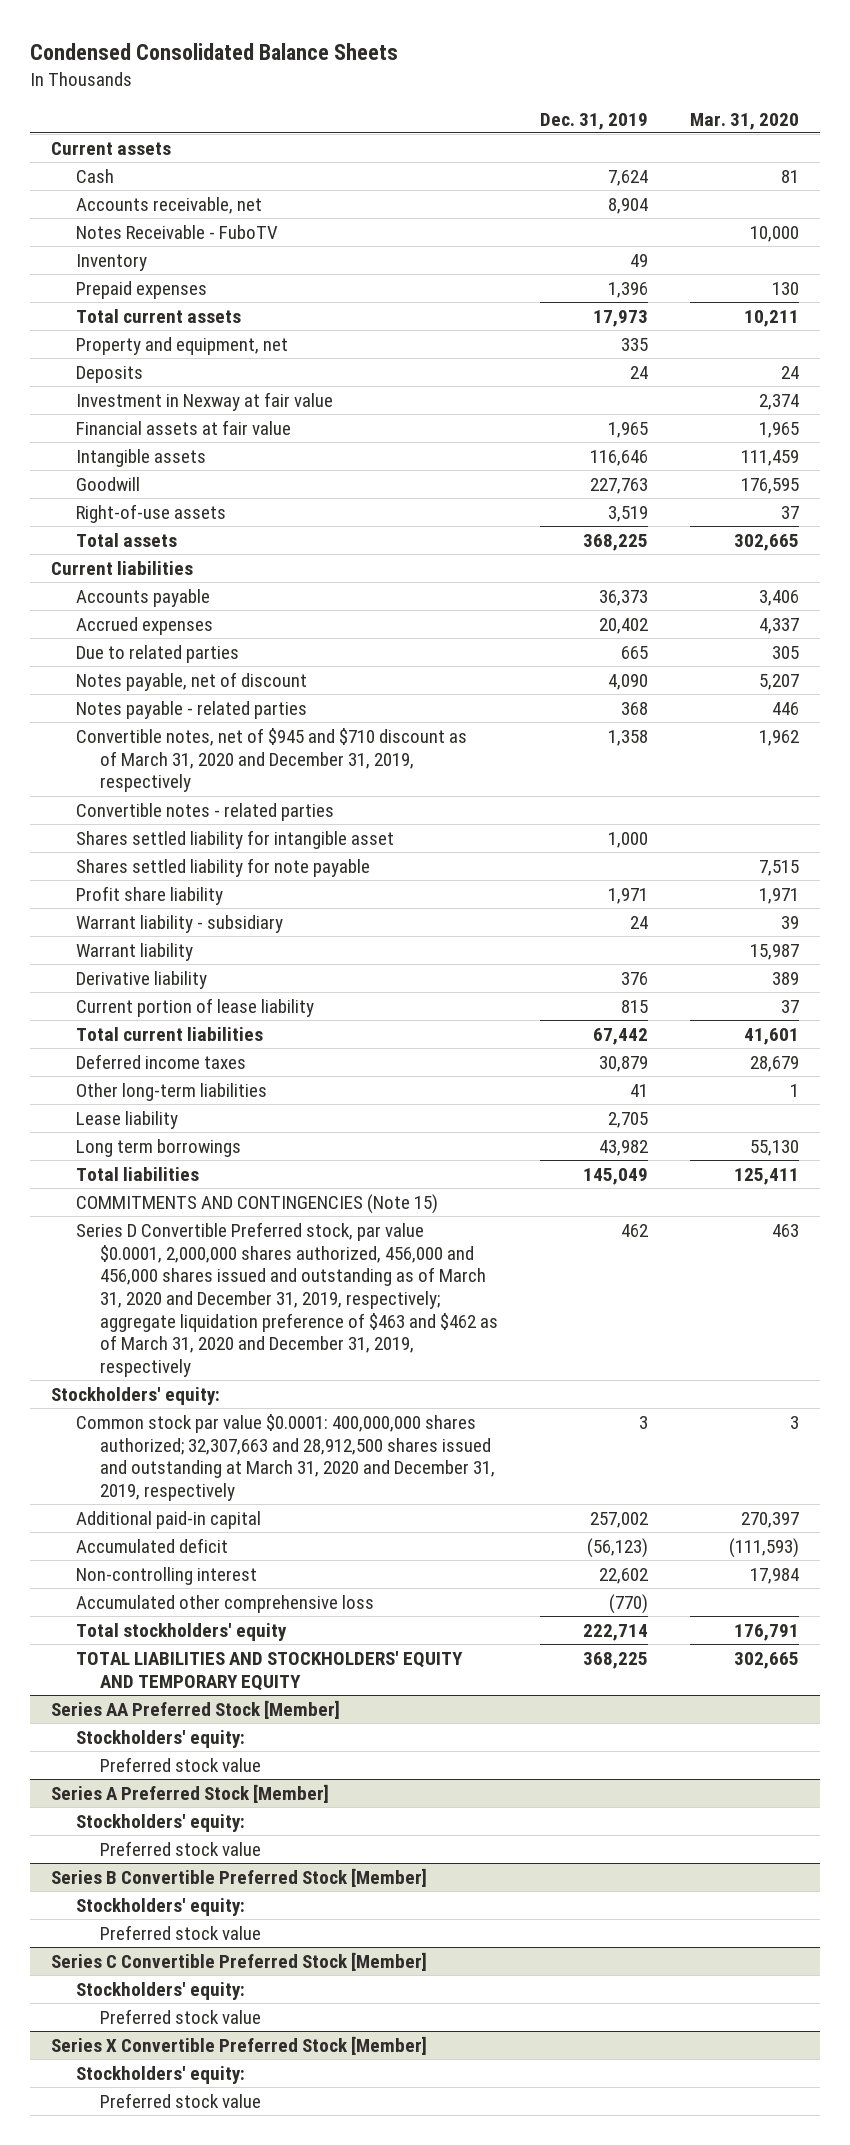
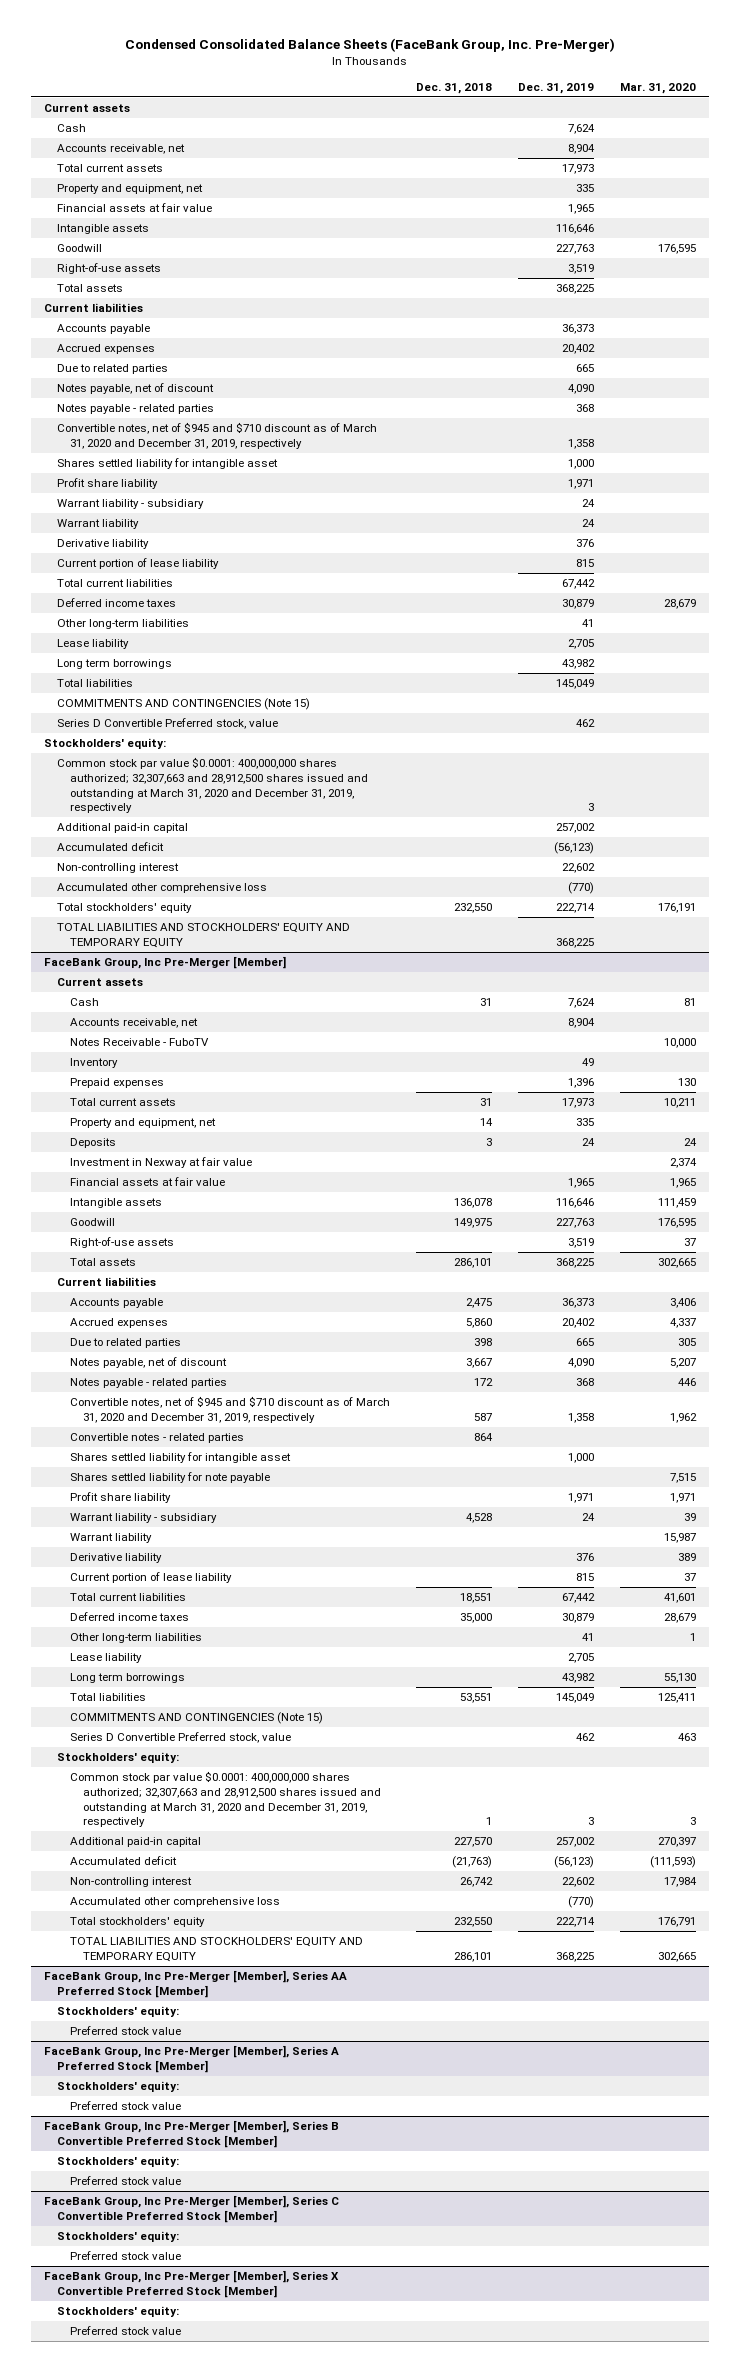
- Condensed Consolidated Balance Sheets
+ Condensed Consolidated Balance Sheets (FaceBank Group, Inc. Pre-Merger)
- | Dec. 31, 2019 | Mar. 31, 2020
+ | Dec. 31, 2018 | Dec. 31, 2019 | Mar. 31, 2020
+ Cash | | 7,624 |
+ Accounts receivable, net | | 8,904 |
+ Total current assets | | 17,973 |
+ Property and equipment, net | | 335 |
+ Financial assets at fair value | | 1,965 |
+ Intangible assets | | 116,646 |
+ Goodwill | | 227,763 | 176,595
+ Right-of-use assets | | 3,519 |
+ Total assets | | 368,225 |
+ Current liabilities
+ Accounts payable | | 36,373 |
+ Accrued expenses | | 20,402 |
+ Due to related parties | | 665 |
+ Notes payable, net of discount | | 4,090 |
+ Notes payable - related parties | | 368 |
+ Convertible notes, net of $945 and $710 discount as of March 31, 2020 and December 31, 2019, respectively | | 1,358 |
+ Shares settled liability for intangible asset | | 1,000 |
+ Profit share liability | | 1,971 |
+ Warrant liability - subsidiary | | 24 |
+ Warrant liability | | 24 |
+ Derivative liability | | 376 |
+ Current portion of lease liability | | 815 |
+ Total current liabilities | | 67,442 |
+ Deferred income taxes | | 30,879 | 28,679
+ Other long-term liabilities | | 41 |
+ Lease liability | | 2,705 |
+ Long term borrowings | | 43,982 |
+ Total liabilities | | 145,049 |
+ COMMITMENTS AND CONTINGENCIES (Note 15)
+ Series D Convertible Preferred stock, value | | 462 |
+ Stockholders' equity:
+ Common stock par value $0.0001: 400,000,000 shares authorized; 32,307,663 and 28,912,500 shares issued and outstanding at March 31, 2020 and December 31, 2019, respectively | | 3 |
+ Additional paid-in capital | | 257,002 |
+ Accumulated deficit | | (56,123) |
+ Non-controlling interest | | 22,602 |
+ Accumulated other comprehensive loss | | (770) |
+ Total stockholders' equity | 232,550 | 222,714 | 176,191
+ TOTAL LIABILITIES AND STOCKHOLDERS' EQUITY AND TEMPORARY EQUITY | | 368,225 |
+ FaceBank Group, Inc Pre-Merger [Member]
+ Current assets
- Series D Convertible Preferred stock, par value $0.0001, 2,000,000 shares authorized, 456,000 and 456,000 shares issued and outstanding as of March 31, 2020 and December 31, 2019, respectively; aggregate liquidation preference of $463 and $462 as of March 31, 2020 and December 31, 2019, respectively | 462 | 463
+ Series D Convertible Preferred stock, value | | 462 | 463
- Series AA Preferred Stock [Member]
+ FaceBank Group, Inc Pre-Merger [Member], Series AA Preferred Stock [Member]
- Series A Preferred Stock [Member]
+ FaceBank Group, Inc Pre-Merger [Member], Series A Preferred Stock [Member]
- Series B Convertible Preferred Stock [Member]
+ FaceBank Group, Inc Pre-Merger [Member], Series B Convertible Preferred Stock [Member]
- Series C Convertible Preferred Stock [Member]
+ FaceBank Group, Inc Pre-Merger [Member], Series C Convertible Preferred Stock [Member]
- Series X Convertible Preferred Stock [Member]
+ FaceBank Group, Inc Pre-Merger [Member], Series X Convertible Preferred Stock [Member]

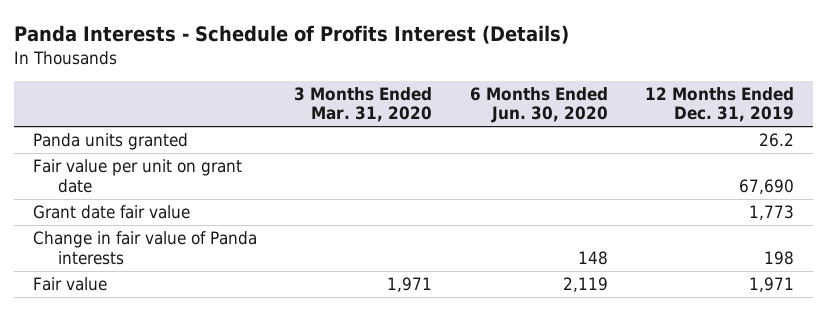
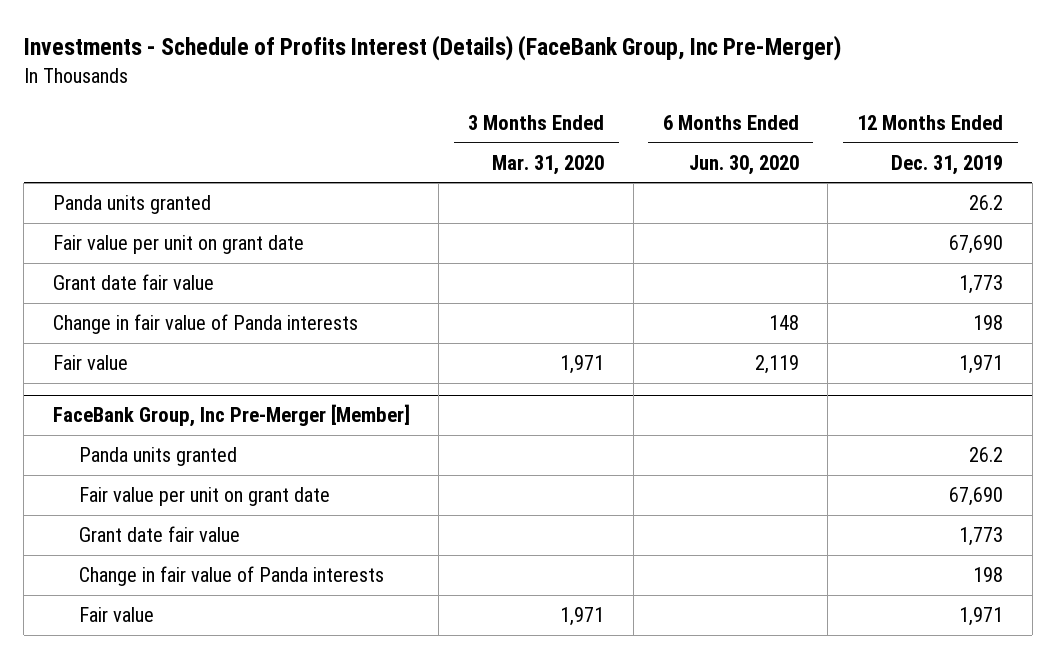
- Panda Interests - Schedule of Profits Interest (Details)
+ Investments - Schedule of Profits Interest (Details) (FaceBank Group, Inc Pre-Merger)
+ FaceBank Group, Inc Pre-Merger [Member]
+ Panda units granted | | | 26.2
+ Fair value per unit on grant date | | | 67,690
+ Grant date fair value | | | 1,773
+ Change in fair value of Panda interests | | | 198
+ Fair value | 1,971 | | 1,971

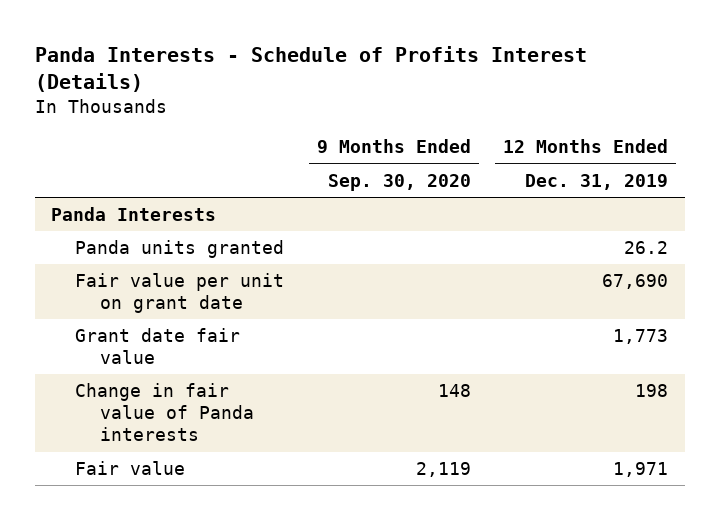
- Investments - Schedule of Profits Interest (Details) (FaceBank Group, Inc Pre-Merger)
+ Panda Interests - Schedule of Profits Interest (Details)
- | 3 Months Ended Mar. 31, 2020 | 6 Months Ended Jun. 30, 2020 | 12 Months Ended Dec. 31, 2019
+ | 9 Months Ended Sep. 30, 2020 | 12 Months Ended Dec. 31, 2019
- Panda units granted | | | 26.2
- Fair value per unit on grant date | | | 67,690
- Grant date fair value | | | 1,773
- Change in fair value of Panda interests | | 148 | 198
- Fair value | 1,971 | 2,119 | 1,971
- FaceBank Group, Inc Pre-Merger [Member]
+ Panda Interests

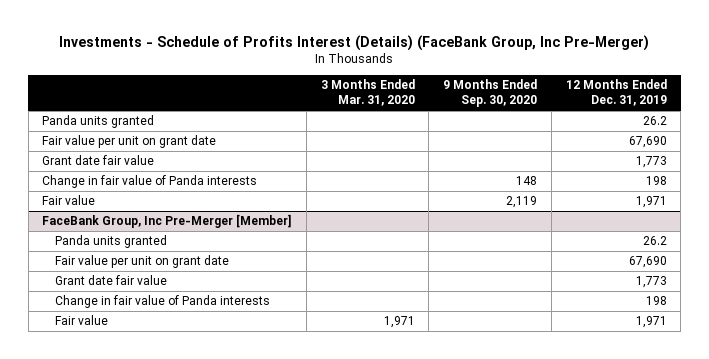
- Panda Interests - Schedule of Profits Interest (Details)
+ Investments - Schedule of Profits Interest (Details) (FaceBank Group, Inc Pre-Merger)
- | 9 Months Ended Sep. 30, 2020 | 12 Months Ended Dec. 31, 2019
+ | 3 Months Ended Mar. 31, 2020 | 9 Months Ended Sep. 30, 2020 | 12 Months Ended Dec. 31, 2019
- Panda Interests
+ FaceBank Group, Inc Pre-Merger [Member]
+ Panda units granted | | | 26.2
+ Fair value per unit on grant date | | | 67,690
+ Grant date fair value | | | 1,773
+ Change in fair value of Panda interests | | | 198
+ Fair value | 1,971 | | 1,971

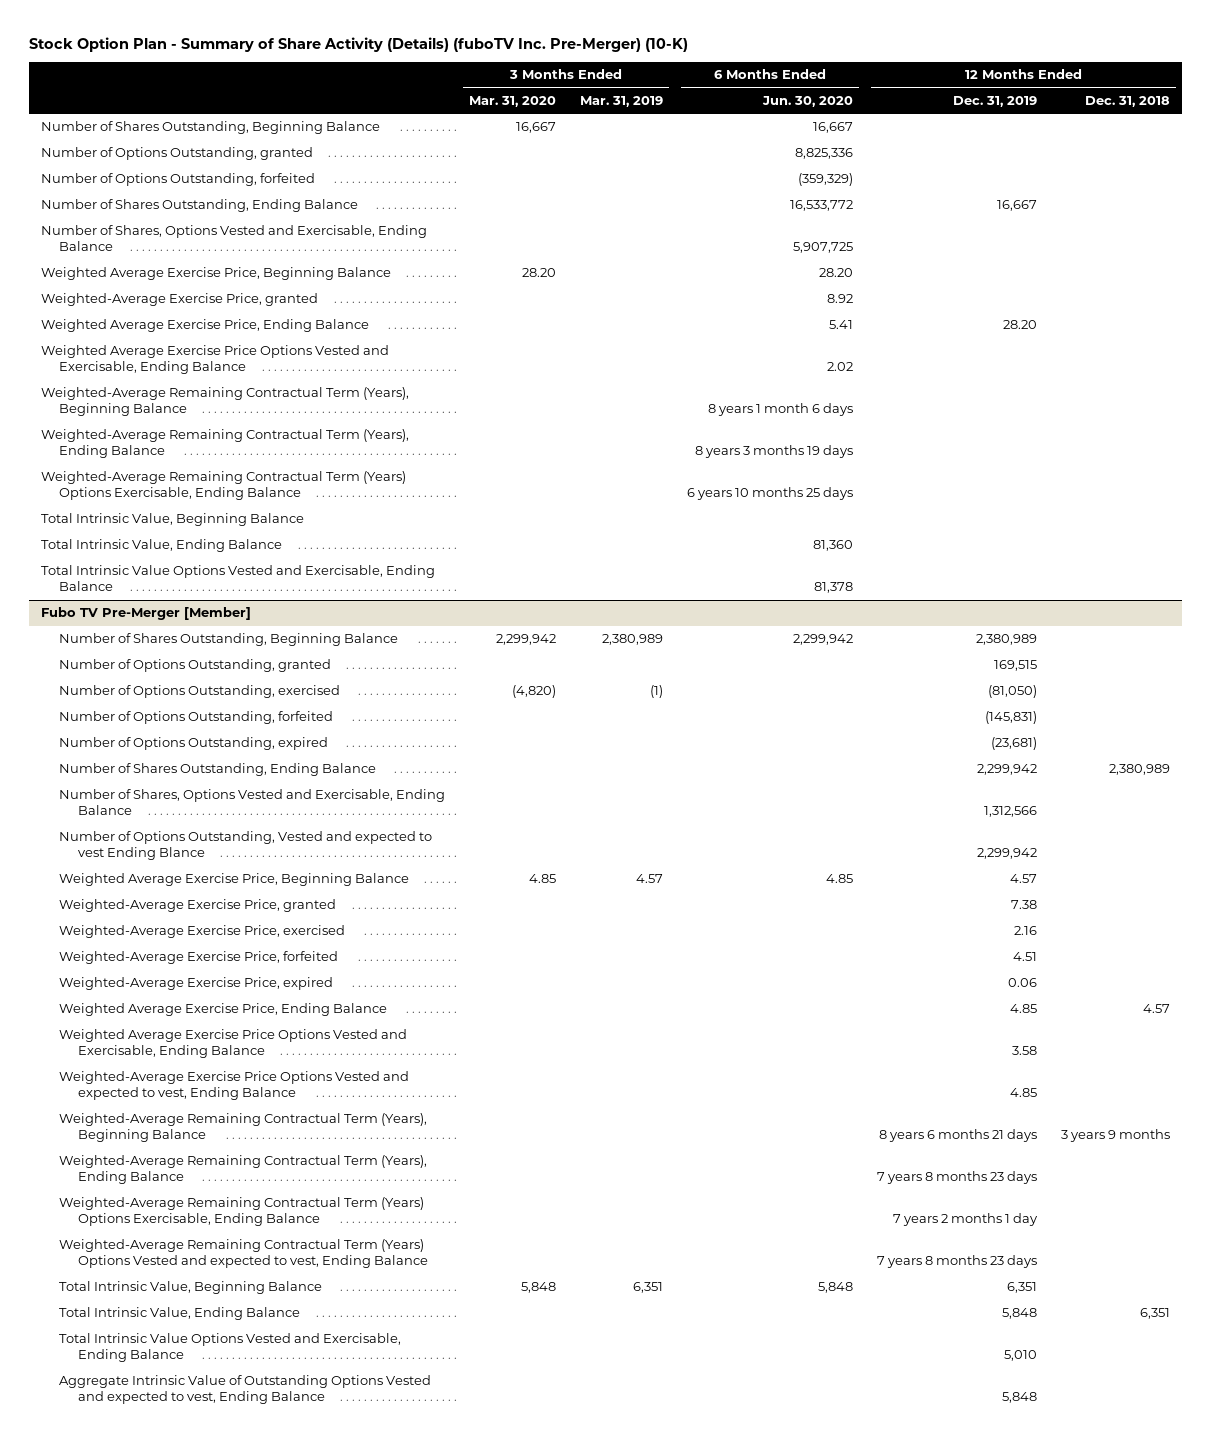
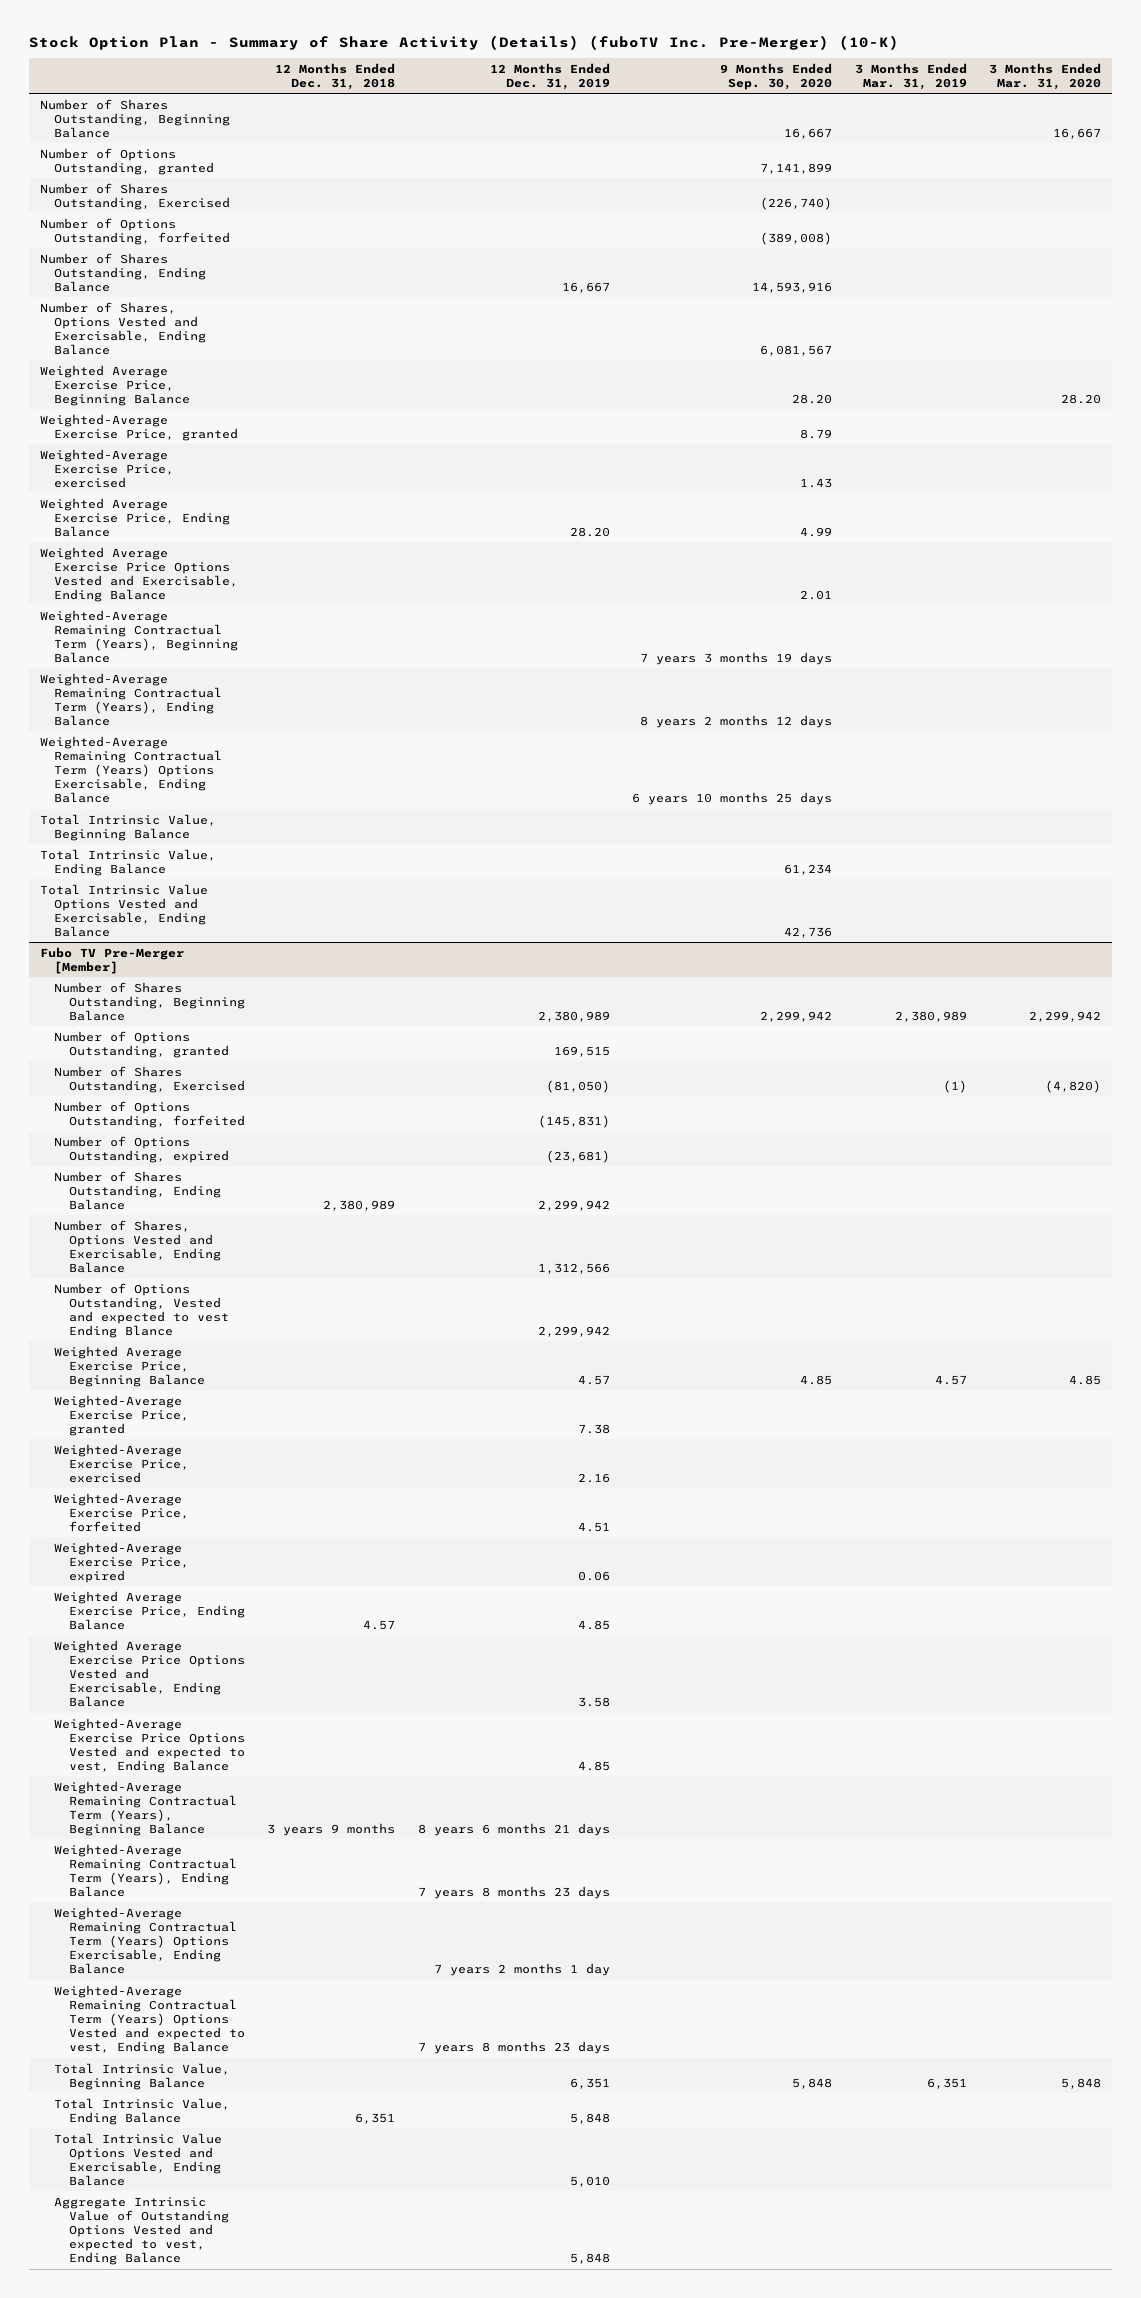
- | 3 Months Ended Mar. 31, 2020 | 3 Months Ended Mar. 31, 2019 | 6 Months Ended Jun. 30, 2020 | 12 Months Ended Dec. 31, 2019 | 12 Months Ended Dec. 31, 2018
+ | 12 Months Ended Dec. 31, 2018 | 12 Months Ended Dec. 31, 2019 | 9 Months Ended Sep. 30, 2020 | 3 Months Ended Mar. 31, 2019 | 3 Months Ended Mar. 31, 2020
+ Number of Shares Outstanding, Exercised | | | (226,740) | |
+ Weighted-Average Exercise Price, exercised | | | 1.43 | |
@ Fubo TV Pre-Merger [Member]
- Number of Options Outstanding, exercised | (4,820) | (1) | | (81,050) |
+ Number of Shares Outstanding, Exercised | | (81,050) | | (1) | (4,820)

